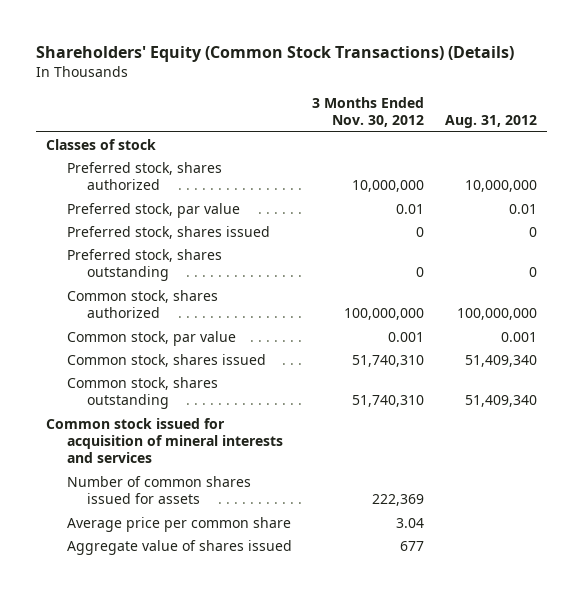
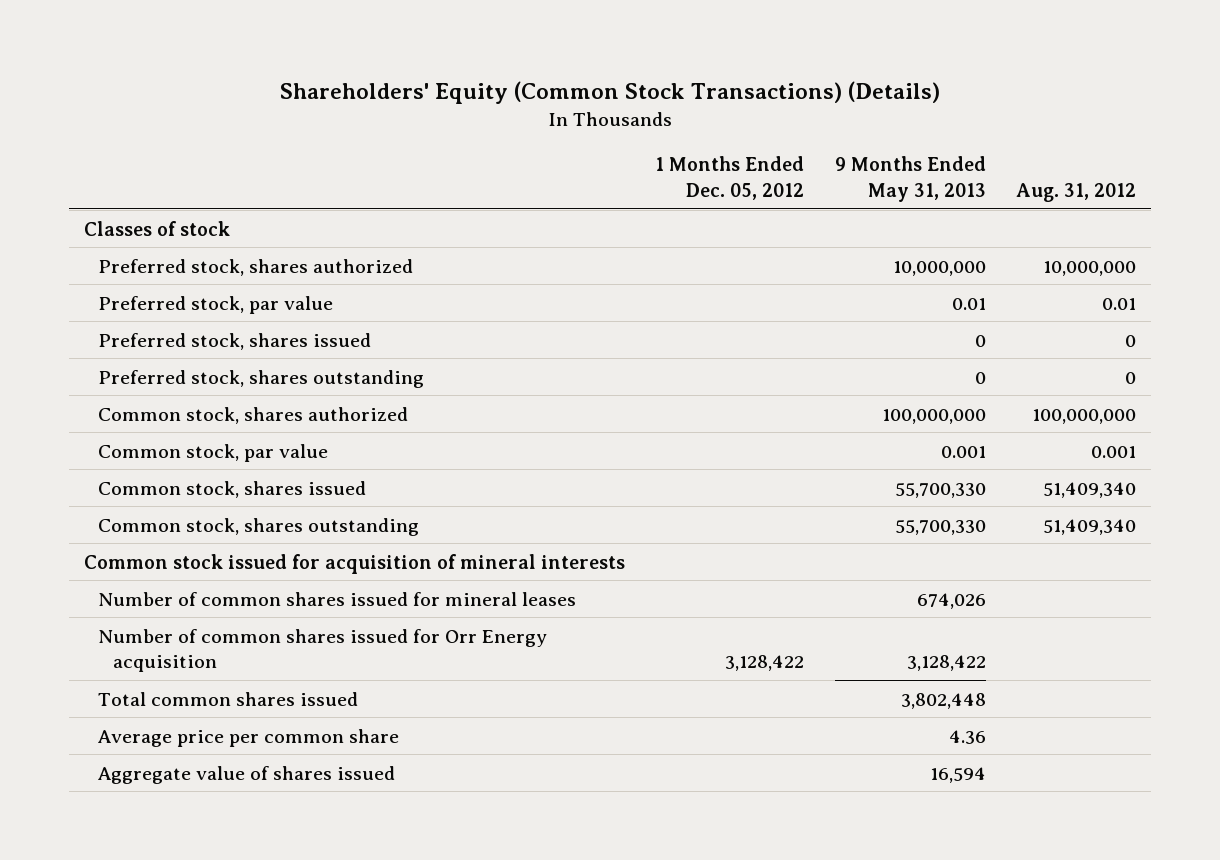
- | 3 Months Ended Nov. 30, 2012 | Aug. 31, 2012
+ | 1 Months Ended Dec. 05, 2012 | 9 Months Ended May 31, 2013 | Aug. 31, 2012
- Common stock issued for acquisition of mineral interests and services
- Number of common shares issued for assets | 222,369 |
+ Common stock issued for acquisition of mineral interests
+ Number of common shares issued for mineral leases | | 674,026 |
+ Number of common shares issued for Orr Energy acquisition | 3,128,422 | 3,128,422 |
+ Total common shares issued | | 3,802,448 |

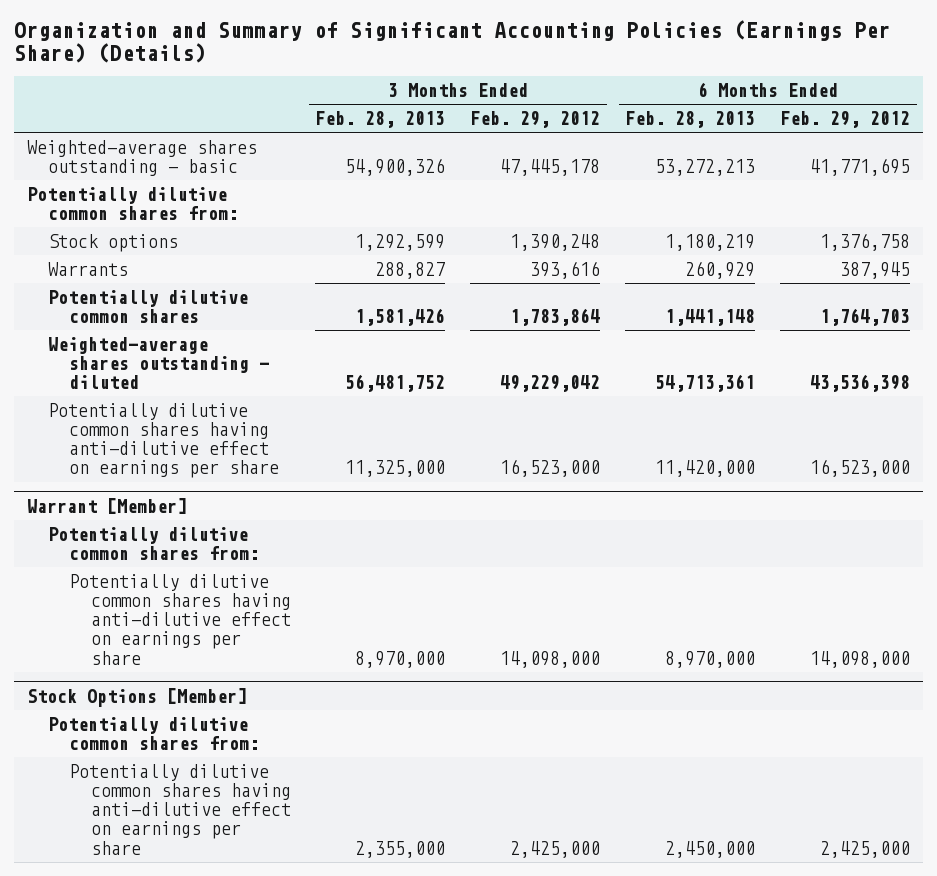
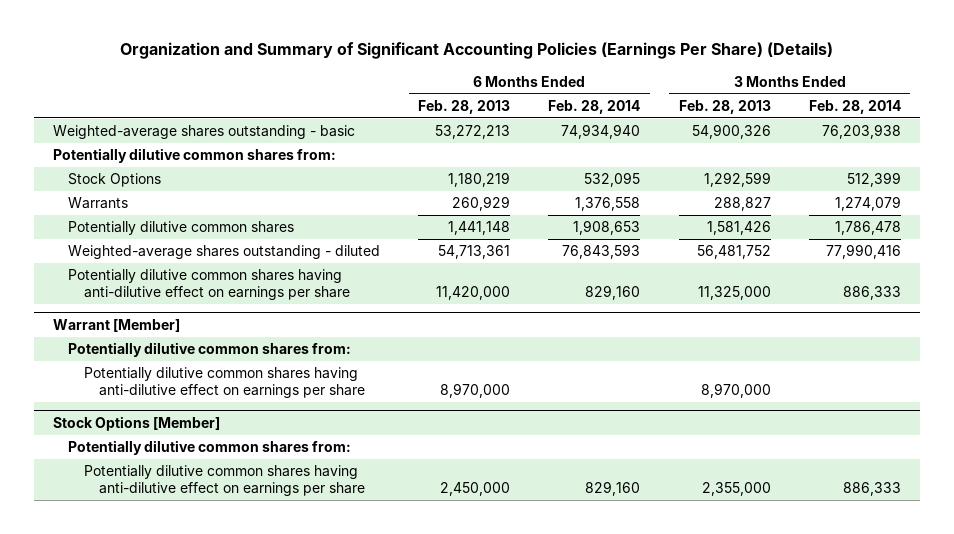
- | 3 Months Ended Feb. 28, 2013 | 3 Months Ended Feb. 29, 2012 | 6 Months Ended Feb. 28, 2013 | 6 Months Ended Feb. 29, 2012
+ | 6 Months Ended Feb. 28, 2013 | 6 Months Ended Feb. 28, 2014 | 3 Months Ended Feb. 28, 2013 | 3 Months Ended Feb. 28, 2014
- Stock options | 1,292,599 | 1,390,248 | 1,180,219 | 1,376,758
+ Stock Options | 1,180,219 | 532,095 | 1,292,599 | 512,399

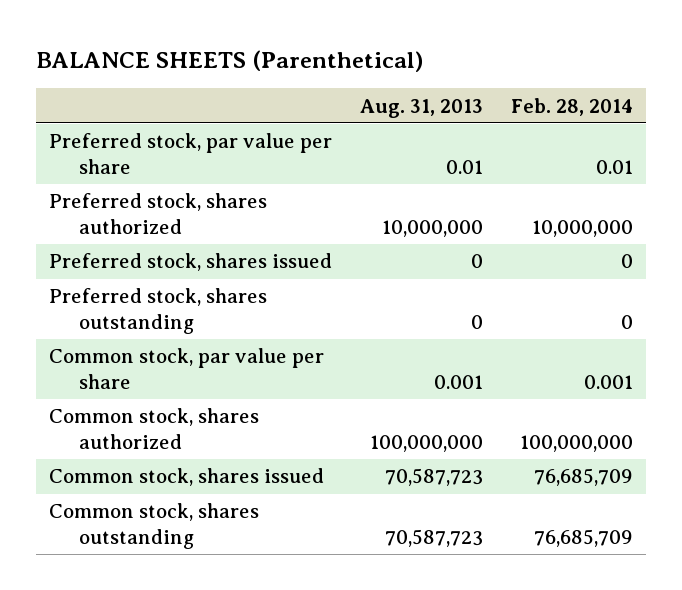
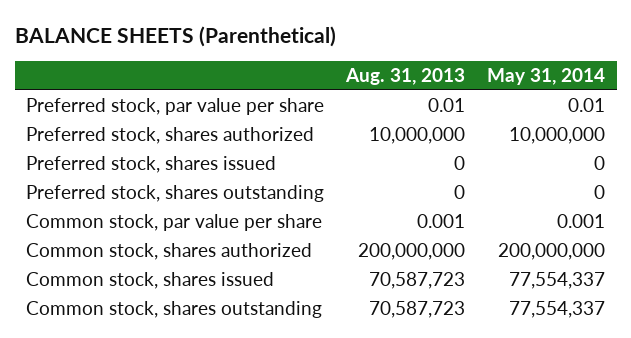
- | Aug. 31, 2013 | Feb. 28, 2014
+ | Aug. 31, 2013 | May 31, 2014
- Common stock, shares authorized | 100,000,000 | 100,000,000
+ Common stock, shares authorized | 200,000,000 | 200,000,000

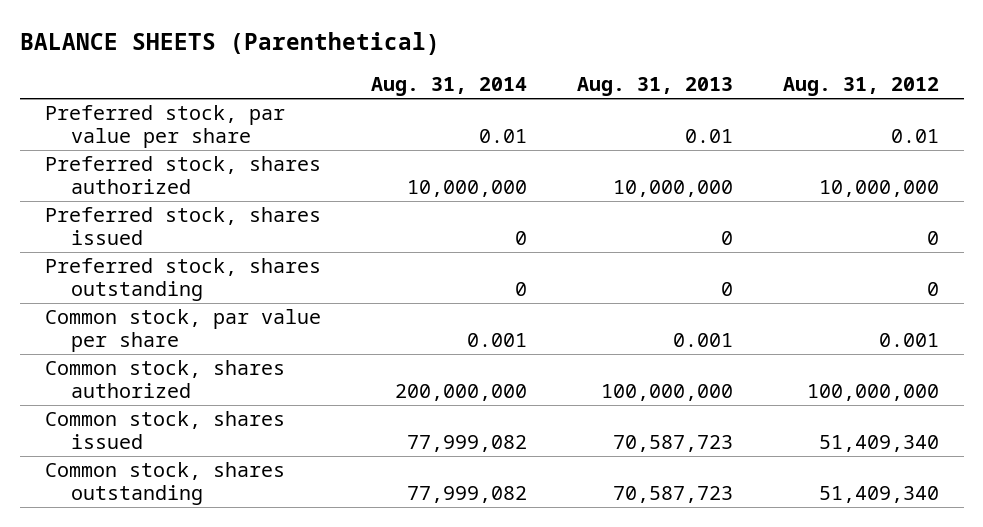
- | Aug. 31, 2013 | May 31, 2014
+ | Aug. 31, 2014 | Aug. 31, 2013 | Aug. 31, 2012
- Common stock, shares authorized | 200,000,000 | 200,000,000
+ Common stock, shares authorized | 200,000,000 | 100,000,000 | 100,000,000

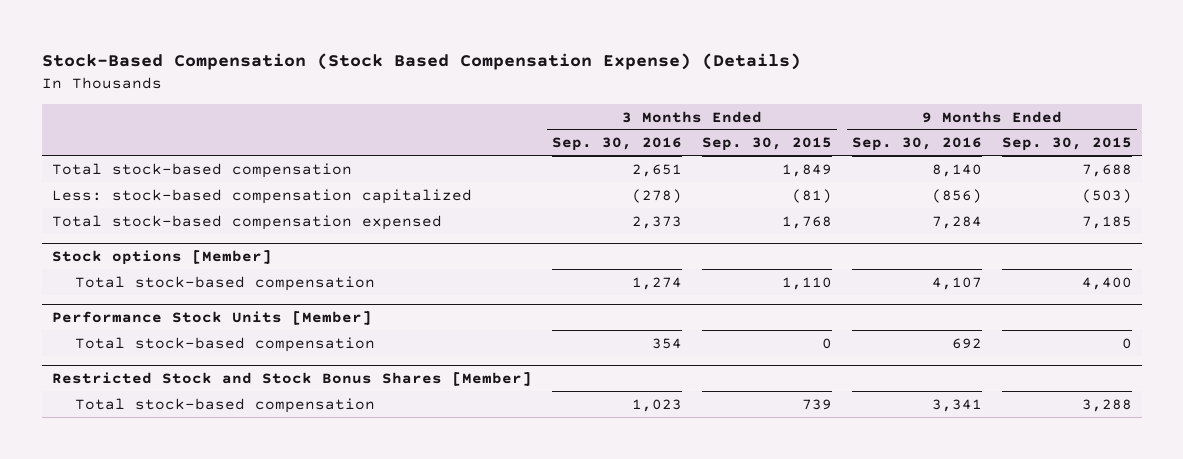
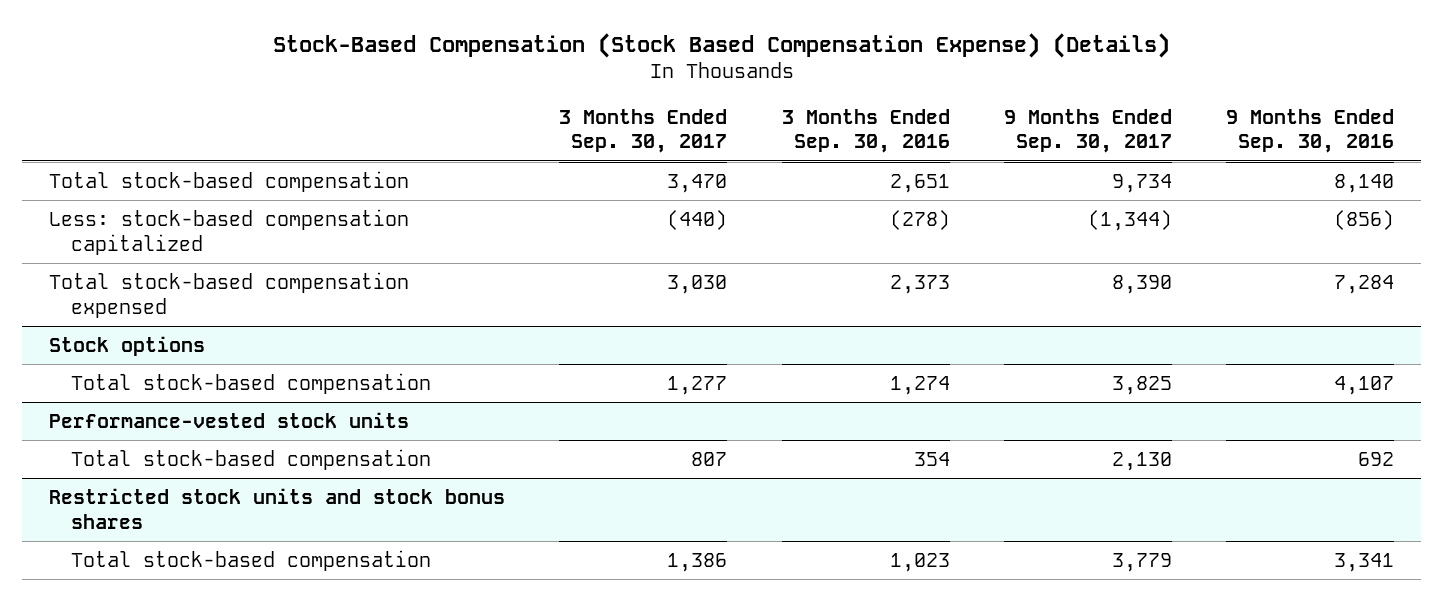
- | 3 Months Ended Sep. 30, 2016 | 3 Months Ended Sep. 30, 2015 | 9 Months Ended Sep. 30, 2016 | 9 Months Ended Sep. 30, 2015
+ | 3 Months Ended Sep. 30, 2017 | 3 Months Ended Sep. 30, 2016 | 9 Months Ended Sep. 30, 2017 | 9 Months Ended Sep. 30, 2016
- Stock options [Member]
+ Stock options
- Performance Stock Units [Member]
+ Performance-vested stock units
- Restricted Stock and Stock Bonus Shares [Member]
+ Restricted stock units and stock bonus shares

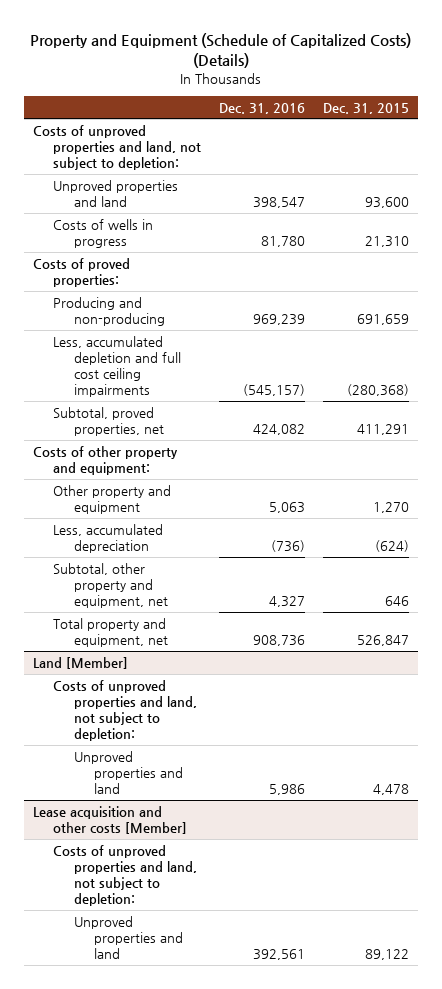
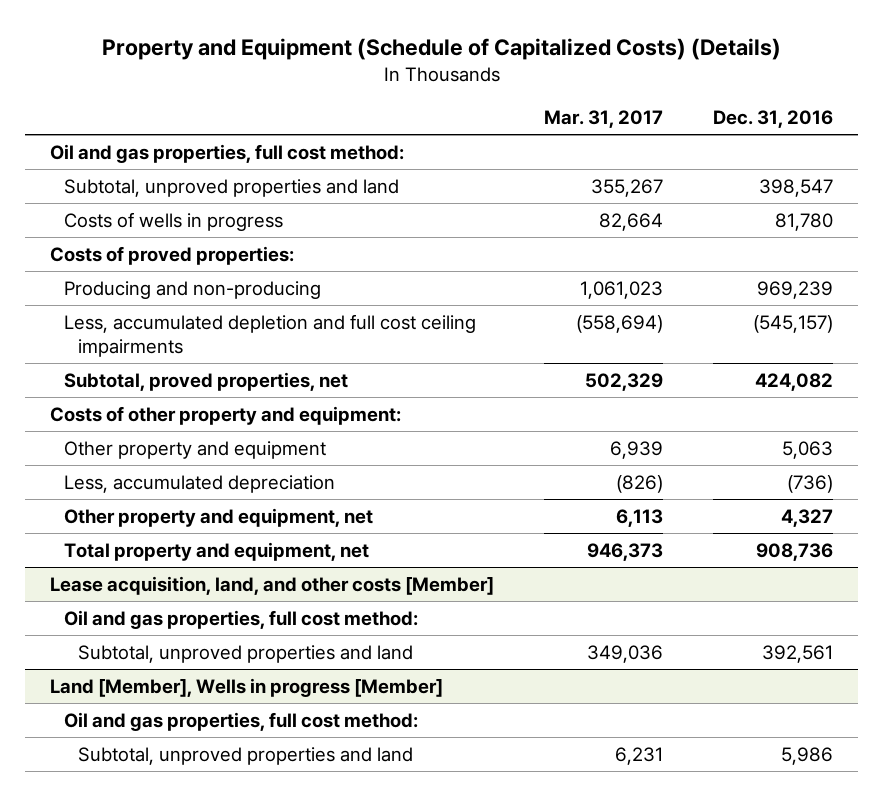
- | Dec. 31, 2016 | Dec. 31, 2015
+ | Mar. 31, 2017 | Dec. 31, 2016
- Costs of unproved properties and land, not subject to depletion:
- Unproved properties and land | 398,547 | 93,600
+ Oil and gas properties, full cost method:
+ Subtotal, unproved properties and land | 355,267 | 398,547
- Subtotal, other property and equipment, net | 4,327 | 646
+ Other property and equipment, net | 6,113 | 4,327
- Land [Member]
- Costs of unproved properties and land, not subject to depletion:
- Unproved properties and land | 5,986 | 4,478
- Lease acquisition and other costs [Member]
- Costs of unproved properties and land, not subject to depletion:
- Unproved properties and land | 392,561 | 89,122
+ Lease acquisition, land, and other costs [Member]
+ Oil and gas properties, full cost method:
+ Subtotal, unproved properties and land | 349,036 | 392,561
+ Land [Member], Wells in progress [Member]
+ Oil and gas properties, full cost method:
+ Subtotal, unproved properties and land | 6,231 | 5,986

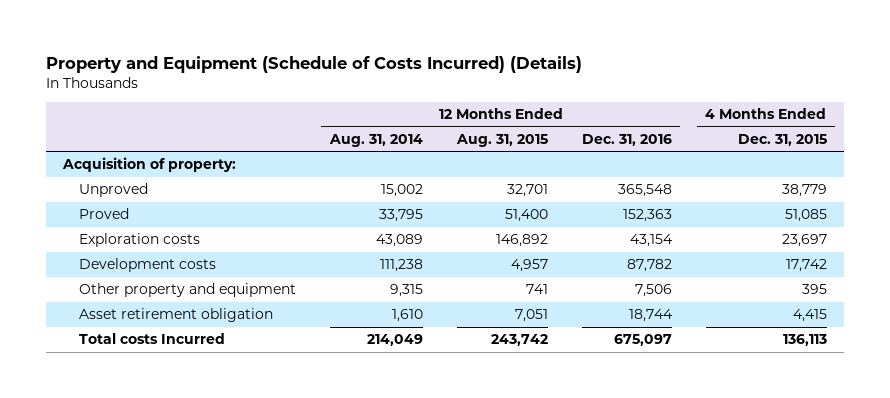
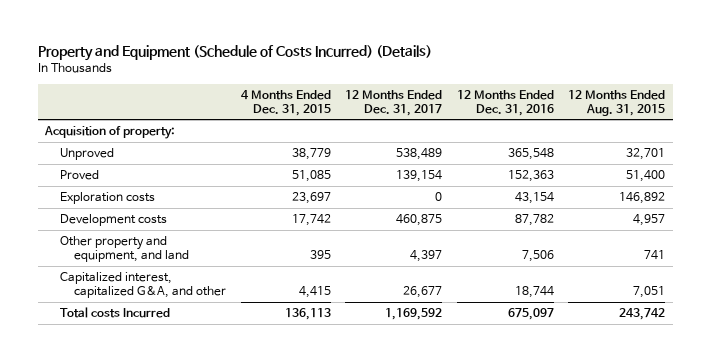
- | 12 Months Ended Aug. 31, 2014 | 12 Months Ended Aug. 31, 2015 | 12 Months Ended Dec. 31, 2016 | 4 Months Ended Dec. 31, 2015
+ | 4 Months Ended Dec. 31, 2015 | 12 Months Ended Dec. 31, 2017 | 12 Months Ended Dec. 31, 2016 | 12 Months Ended Aug. 31, 2015
- Other property and equipment | 9,315 | 741 | 7,506 | 395
- Asset retirement obligation | 1,610 | 7,051 | 18,744 | 4,415
+ Other property and equipment, and land | 395 | 4,397 | 7,506 | 741
+ Capitalized interest, capitalized G&A, and other | 4,415 | 26,677 | 18,744 | 7,051

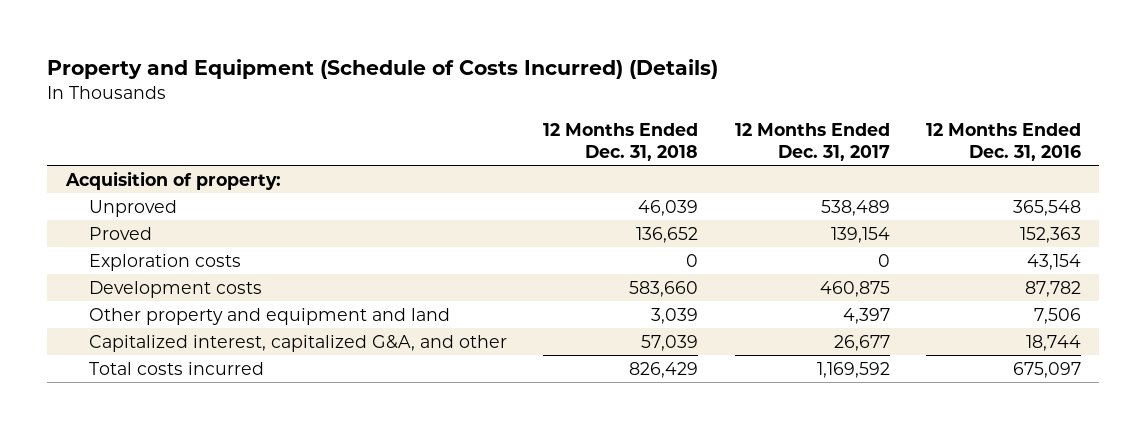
- | 4 Months Ended Dec. 31, 2015 | 12 Months Ended Dec. 31, 2017 | 12 Months Ended Dec. 31, 2016 | 12 Months Ended Aug. 31, 2015
+ | 12 Months Ended Dec. 31, 2018 | 12 Months Ended Dec. 31, 2017 | 12 Months Ended Dec. 31, 2016
- Other property and equipment, and land | 395 | 4,397 | 7,506 | 741
+ Other property and equipment and land | 3,039 | 4,397 | 7,506
- Total costs Incurred | 136,113 | 1,169,592 | 675,097 | 243,742
+ Total costs incurred | 826,429 | 1,169,592 | 675,097

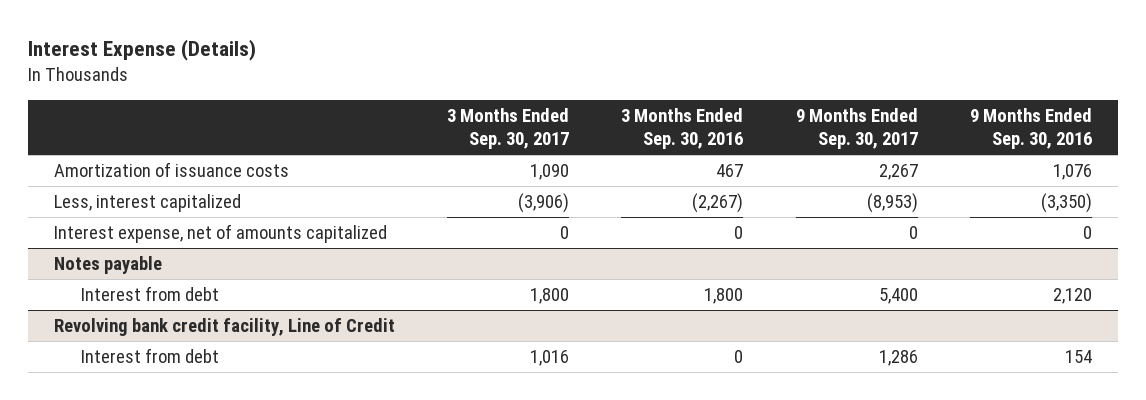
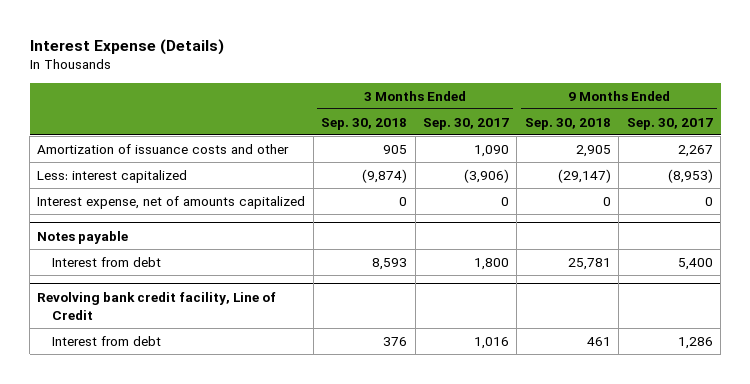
- | 3 Months Ended Sep. 30, 2017 | 3 Months Ended Sep. 30, 2016 | 9 Months Ended Sep. 30, 2017 | 9 Months Ended Sep. 30, 2016
+ | 3 Months Ended Sep. 30, 2018 | 3 Months Ended Sep. 30, 2017 | 9 Months Ended Sep. 30, 2018 | 9 Months Ended Sep. 30, 2017
- Amortization of issuance costs | 1,090 | 467 | 2,267 | 1,076
- Less, interest capitalized | (3,906) | (2,267) | (8,953) | (3,350)
+ Amortization of issuance costs and other | 905 | 1,090 | 2,905 | 2,267
+ Less: interest capitalized | (9,874) | (3,906) | (29,147) | (8,953)

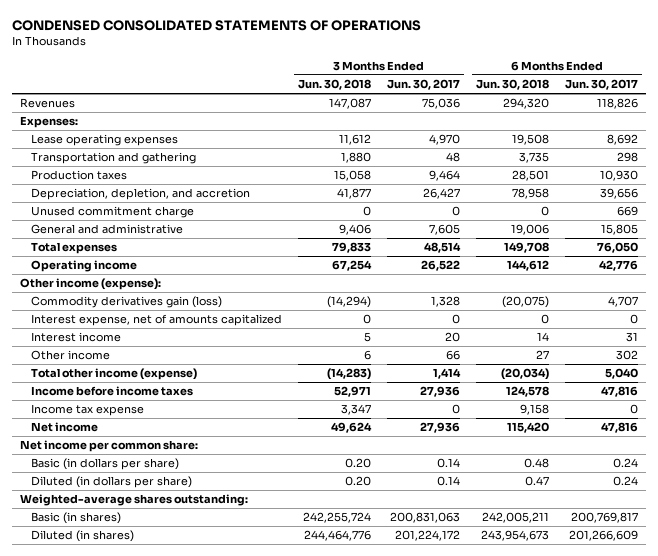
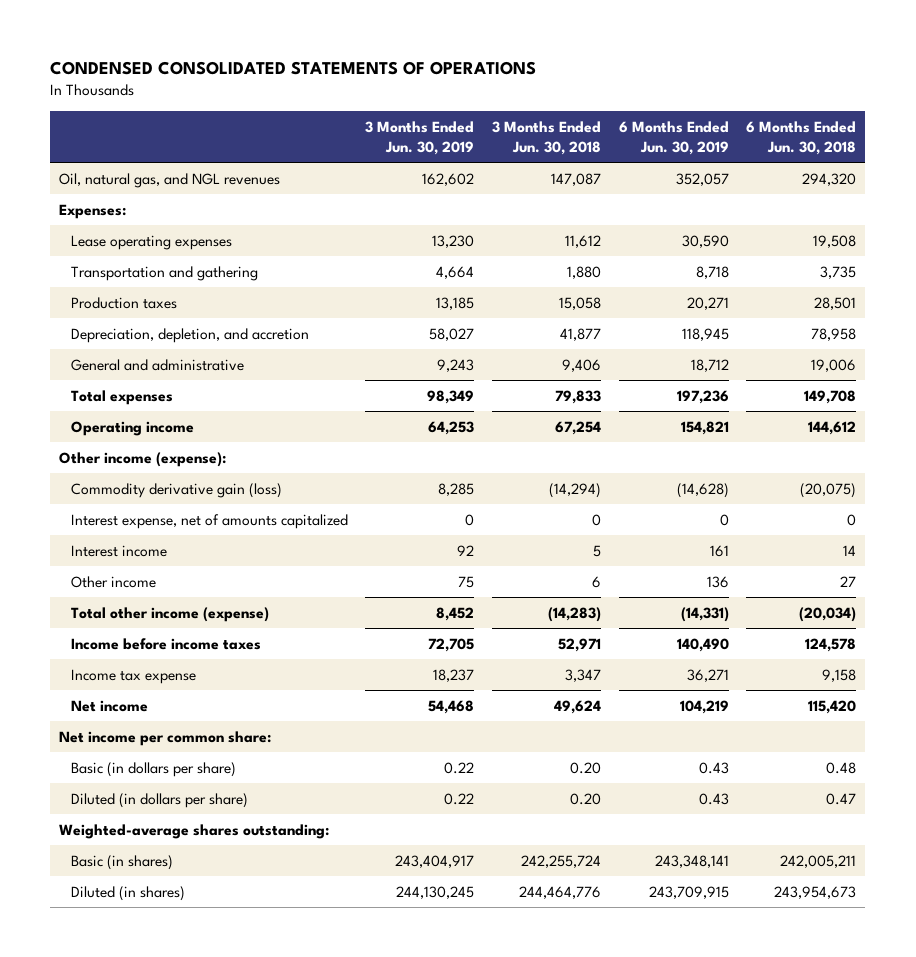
- | 3 Months Ended Jun. 30, 2018 | 3 Months Ended Jun. 30, 2017 | 6 Months Ended Jun. 30, 2018 | 6 Months Ended Jun. 30, 2017
+ | 3 Months Ended Jun. 30, 2019 | 3 Months Ended Jun. 30, 2018 | 6 Months Ended Jun. 30, 2019 | 6 Months Ended Jun. 30, 2018
- Revenues | 147,087 | 75,036 | 294,320 | 118,826
+ Oil, natural gas, and NGL revenues | 162,602 | 147,087 | 352,057 | 294,320
- Unused commitment charge | 0 | 0 | 0 | 669
- Commodity derivatives gain (loss) | (14,294) | 1,328 | (20,075) | 4,707
+ Commodity derivative gain (loss) | 8,285 | (14,294) | (14,628) | (20,075)

